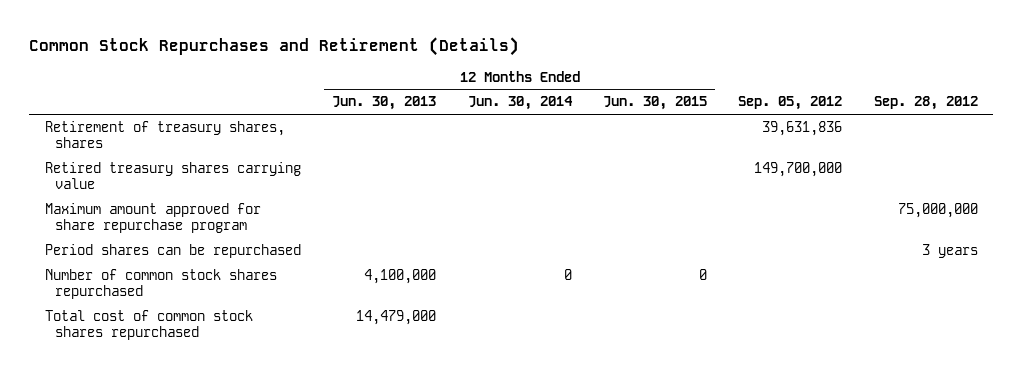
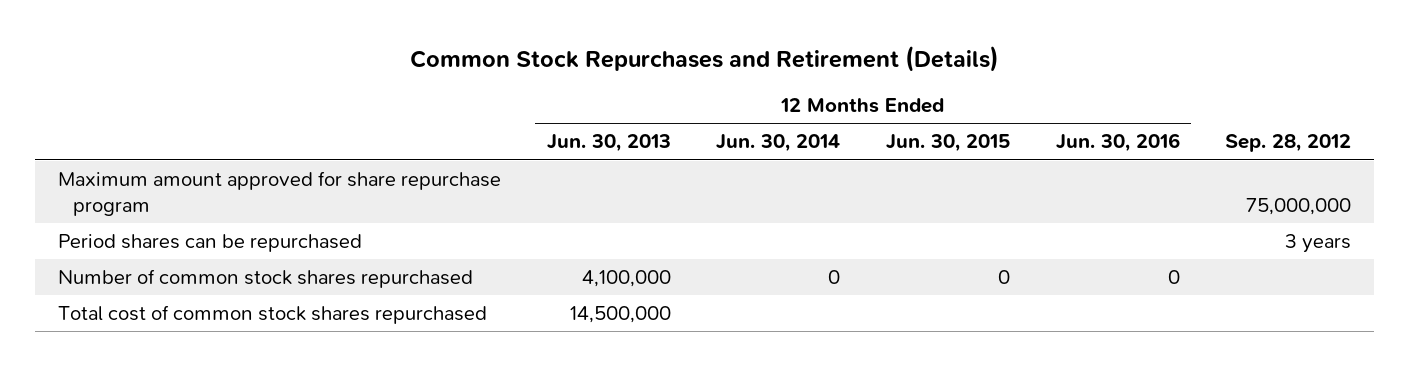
- | 12 Months Ended Jun. 30, 2013 | 12 Months Ended Jun. 30, 2014 | 12 Months Ended Jun. 30, 2015 | Sep. 05, 2012 | Sep. 28, 2012
+ | 12 Months Ended Jun. 30, 2013 | 12 Months Ended Jun. 30, 2014 | 12 Months Ended Jun. 30, 2015 | 12 Months Ended Jun. 30, 2016 | Sep. 28, 2012
- Retirement of treasury shares, shares | | | | 39,631,836 |
- Retired treasury shares carrying value | | | | 149,700,000 |
- Total cost of common stock shares repurchased | 14,479,000 | | | |
+ Total cost of common stock shares repurchased | 14,500,000 | | | |

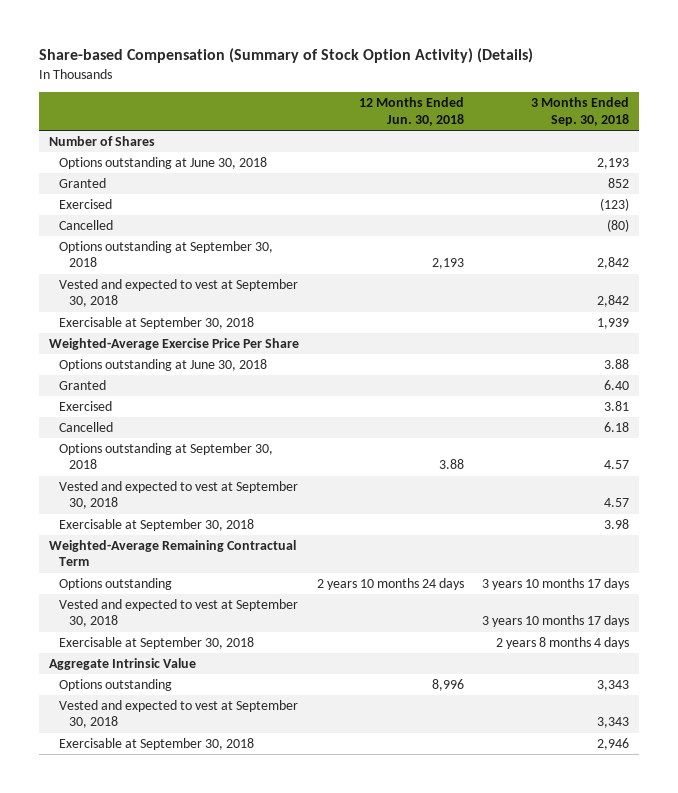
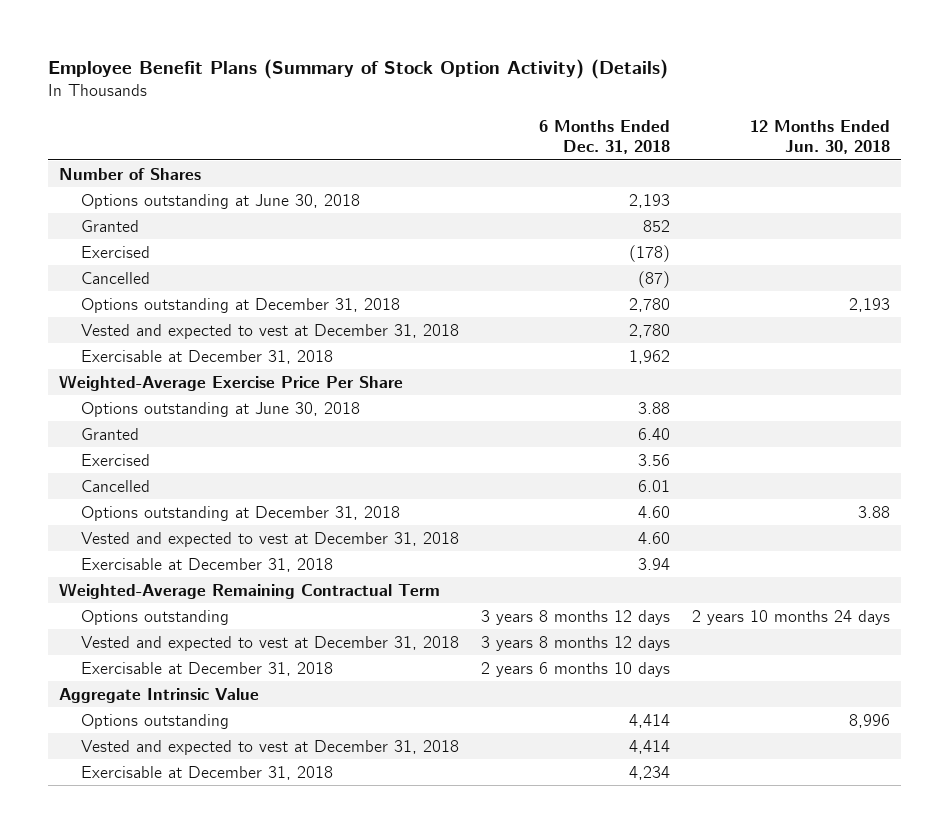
- Share-based Compensation (Summary of Stock Option Activity) (Details)
+ Employee Benefit Plans (Summary of Stock Option Activity) (Details)
- | 12 Months Ended Jun. 30, 2018 | 3 Months Ended Sep. 30, 2018
+ | 6 Months Ended Dec. 31, 2018 | 12 Months Ended Jun. 30, 2018
- Options outstanding at September 30, 2018 | 2,193 | 2,842
- Vested and expected to vest at September 30, 2018 | | 2,842
- Exercisable at September 30, 2018 | | 1,939
+ Options outstanding at December 31, 2018 | 2,780 | 2,193
+ Vested and expected to vest at December 31, 2018 | 2,780 |
+ Exercisable at December 31, 2018 | 1,962 |
- Options outstanding at September 30, 2018 | 3.88 | 4.57
- Vested and expected to vest at September 30, 2018 | | 4.57
- Exercisable at September 30, 2018 | | 3.98
+ Options outstanding at December 31, 2018 | 4.60 | 3.88
+ Vested and expected to vest at December 31, 2018 | 4.60 |
+ Exercisable at December 31, 2018 | 3.94 |
- Vested and expected to vest at September 30, 2018 | | 3 years 10 months 17 days
- Exercisable at September 30, 2018 | | 2 years 8 months 4 days
+ Vested and expected to vest at December 31, 2018 | 3 years 8 months 12 days |
+ Exercisable at December 31, 2018 | 2 years 6 months 10 days |
- Vested and expected to vest at September 30, 2018 | | 3,343
- Exercisable at September 30, 2018 | | 2,946
+ Vested and expected to vest at December 31, 2018 | 4,414 |
+ Exercisable at December 31, 2018 | 4,234 |

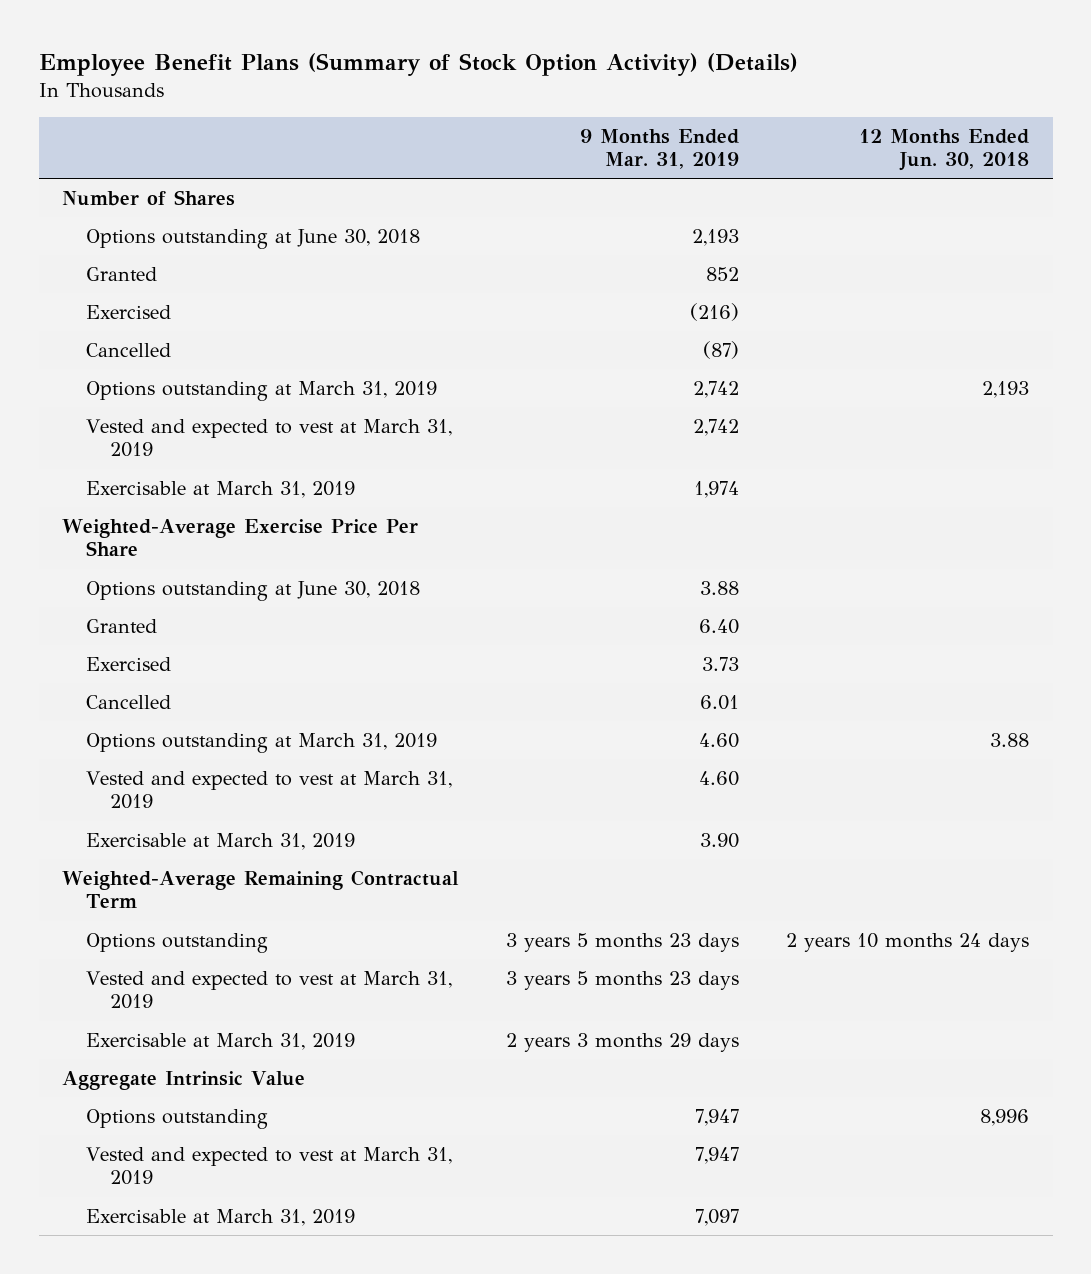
- | 6 Months Ended Dec. 31, 2018 | 12 Months Ended Jun. 30, 2018
+ | 9 Months Ended Mar. 31, 2019 | 12 Months Ended Jun. 30, 2018
- Options outstanding at December 31, 2018 | 2,780 | 2,193
- Vested and expected to vest at December 31, 2018 | 2,780 |
- Exercisable at December 31, 2018 | 1,962 |
+ Options outstanding at March 31, 2019 | 2,742 | 2,193
+ Vested and expected to vest at March 31, 2019 | 2,742 |
+ Exercisable at March 31, 2019 | 1,974 |
- Options outstanding at December 31, 2018 | 4.60 | 3.88
- Vested and expected to vest at December 31, 2018 | 4.60 |
- Exercisable at December 31, 2018 | 3.94 |
+ Options outstanding at March 31, 2019 | 4.60 | 3.88
+ Vested and expected to vest at March 31, 2019 | 4.60 |
+ Exercisable at March 31, 2019 | 3.90 |
- Vested and expected to vest at December 31, 2018 | 3 years 8 months 12 days |
- Exercisable at December 31, 2018 | 2 years 6 months 10 days |
+ Vested and expected to vest at March 31, 2019 | 3 years 5 months 23 days |
+ Exercisable at March 31, 2019 | 2 years 3 months 29 days |
- Vested and expected to vest at December 31, 2018 | 4,414 |
- Exercisable at December 31, 2018 | 4,234 |
+ Vested and expected to vest at March 31, 2019 | 7,947 |
+ Exercisable at March 31, 2019 | 7,097 |

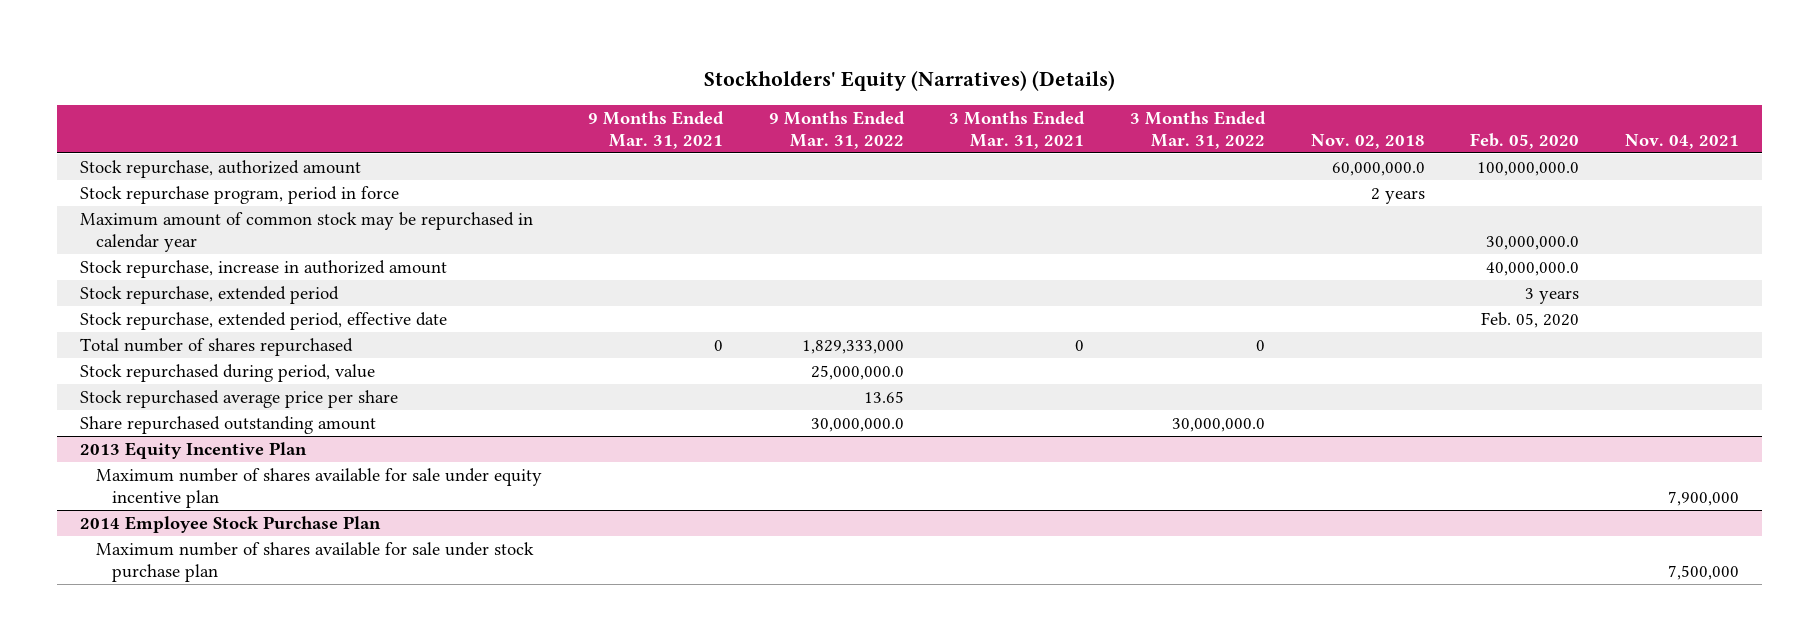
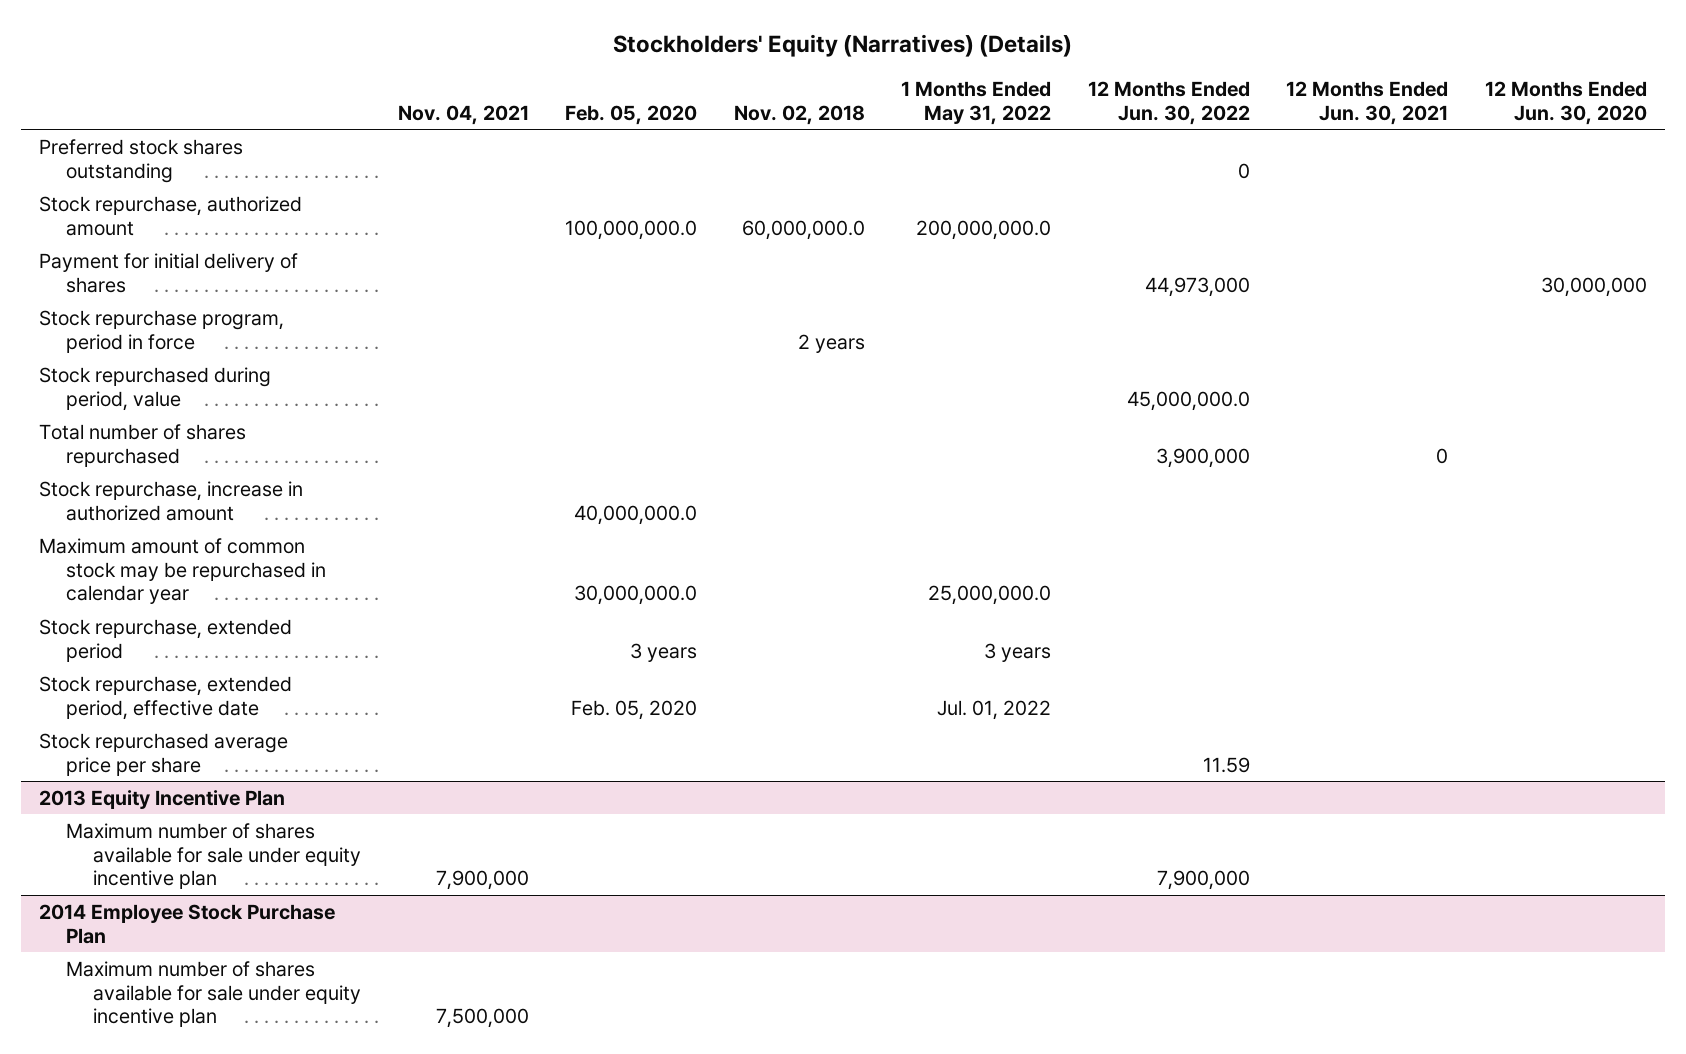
- | 9 Months Ended Mar. 31, 2021 | 9 Months Ended Mar. 31, 2022 | 3 Months Ended Mar. 31, 2021 | 3 Months Ended Mar. 31, 2022 | Nov. 02, 2018 | Feb. 05, 2020 | Nov. 04, 2021
+ | Nov. 04, 2021 | Feb. 05, 2020 | Nov. 02, 2018 | 1 Months Ended May 31, 2022 | 12 Months Ended Jun. 30, 2022 | 12 Months Ended Jun. 30, 2021 | 12 Months Ended Jun. 30, 2020
+ Preferred stock shares outstanding | | | | | 0 | |
+ Payment for initial delivery of shares | | | | | 44,973,000 | | 30,000,000
moved up: Stock repurchased during period, value | | | | | 45,000,000.0 | |
moved up: Total number of shares repurchased | | | | | 3,900,000 | 0 |
moved down: Maximum amount of common stock may be repurchased in calendar year | | 30,000,000.0 | | 25,000,000.0 | | |
- Share repurchased outstanding amount | | 30,000,000.0 | | 30,000,000.0 | | |
@ 2014 Employee Stock Purchase Plan
- Maximum number of shares available for sale under stock purchase plan | | | | | | | 7,500,000
+ Maximum number of shares available for sale under equity incentive plan | 7,500,000 | | | | | |

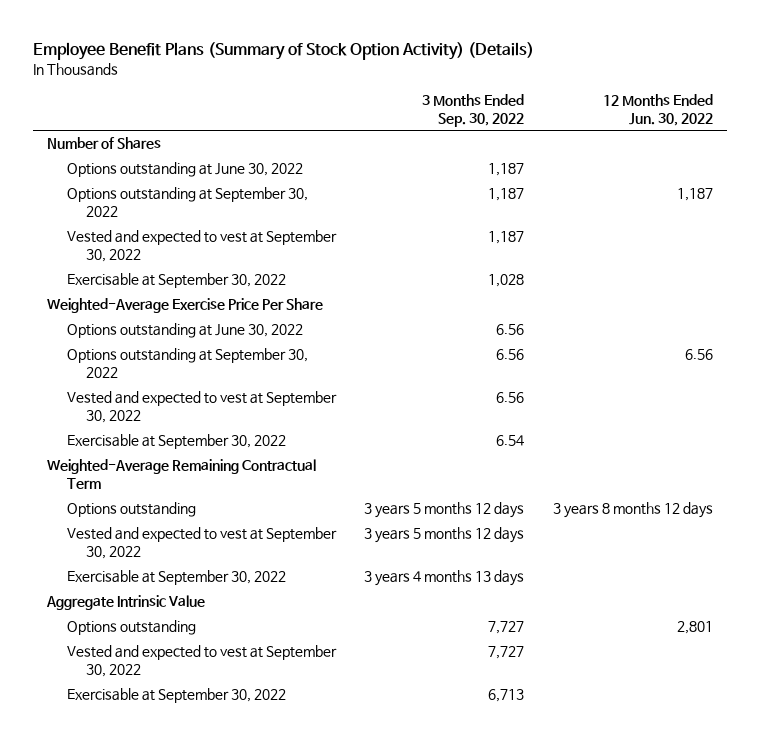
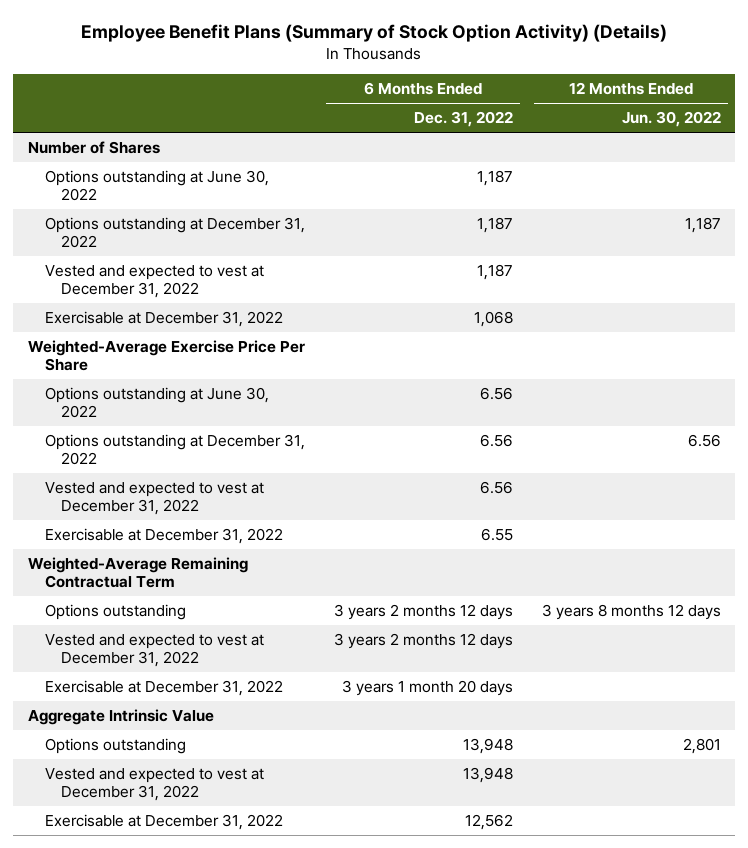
- | 3 Months Ended Sep. 30, 2022 | 12 Months Ended Jun. 30, 2022
+ | 6 Months Ended Dec. 31, 2022 | 12 Months Ended Jun. 30, 2022
- Options outstanding at September 30, 2022 | 1,187 | 1,187
- Vested and expected to vest at September 30, 2022 | 1,187 |
- Exercisable at September 30, 2022 | 1,028 |
+ Options outstanding at December 31, 2022 | 1,187 | 1,187
+ Vested and expected to vest at December 31, 2022 | 1,187 |
+ Exercisable at December 31, 2022 | 1,068 |
- Options outstanding at September 30, 2022 | 6.56 | 6.56
- Vested and expected to vest at September 30, 2022 | 6.56 |
- Exercisable at September 30, 2022 | 6.54 |
+ Options outstanding at December 31, 2022 | 6.56 | 6.56
+ Vested and expected to vest at December 31, 2022 | 6.56 |
+ Exercisable at December 31, 2022 | 6.55 |
- Vested and expected to vest at September 30, 2022 | 3 years 5 months 12 days |
- Exercisable at September 30, 2022 | 3 years 4 months 13 days |
+ Vested and expected to vest at December 31, 2022 | 3 years 2 months 12 days |
+ Exercisable at December 31, 2022 | 3 years 1 month 20 days |
- Vested and expected to vest at September 30, 2022 | 7,727 |
- Exercisable at September 30, 2022 | 6,713 |
+ Vested and expected to vest at December 31, 2022 | 13,948 |
+ Exercisable at December 31, 2022 | 12,562 |

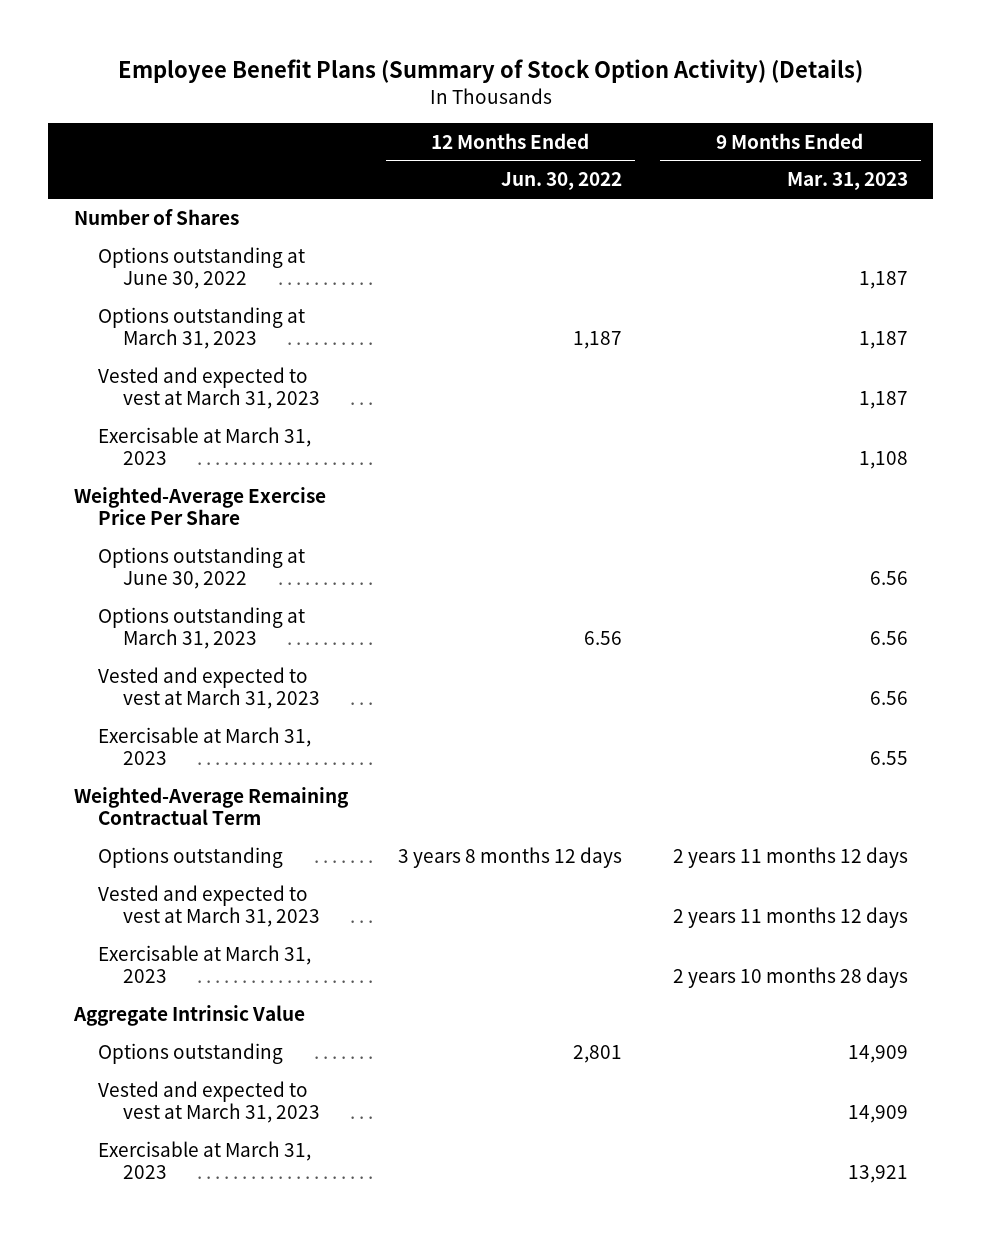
- | 6 Months Ended Dec. 31, 2022 | 12 Months Ended Jun. 30, 2022
+ | 12 Months Ended Jun. 30, 2022 | 9 Months Ended Mar. 31, 2023
- Options outstanding at December 31, 2022 | 1,187 | 1,187
- Vested and expected to vest at December 31, 2022 | 1,187 |
- Exercisable at December 31, 2022 | 1,068 |
+ Options outstanding at March 31, 2023 | 1,187 | 1,187
+ Vested and expected to vest at March 31, 2023 | | 1,187
+ Exercisable at March 31, 2023 | | 1,108
- Options outstanding at December 31, 2022 | 6.56 | 6.56
- Vested and expected to vest at December 31, 2022 | 6.56 |
- Exercisable at December 31, 2022 | 6.55 |
+ Options outstanding at March 31, 2023 | 6.56 | 6.56
+ Vested and expected to vest at March 31, 2023 | | 6.56
+ Exercisable at March 31, 2023 | | 6.55
- Vested and expected to vest at December 31, 2022 | 3 years 2 months 12 days |
- Exercisable at December 31, 2022 | 3 years 1 month 20 days |
+ Vested and expected to vest at March 31, 2023 | | 2 years 11 months 12 days
+ Exercisable at March 31, 2023 | | 2 years 10 months 28 days
- Vested and expected to vest at December 31, 2022 | 13,948 |
- Exercisable at December 31, 2022 | 12,562 |
+ Vested and expected to vest at March 31, 2023 | | 14,909
+ Exercisable at March 31, 2023 | | 13,921

